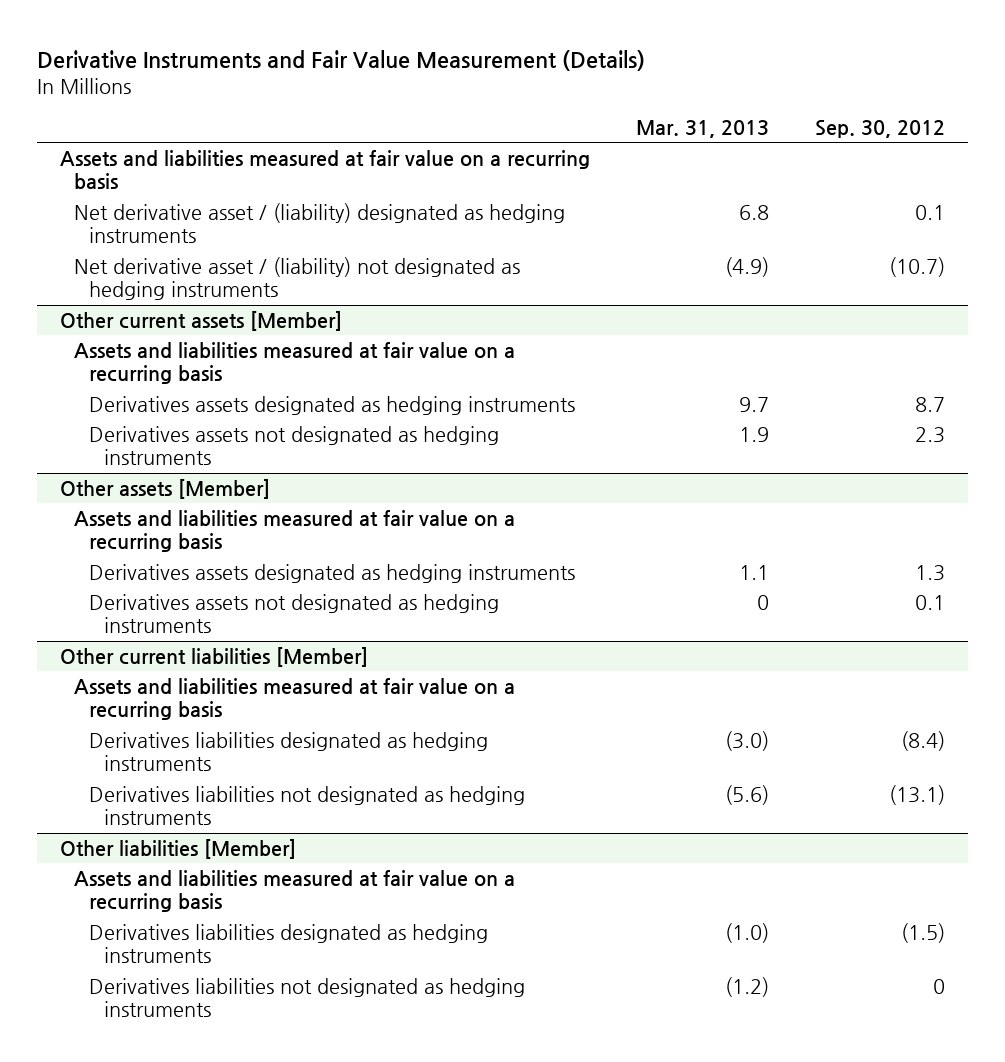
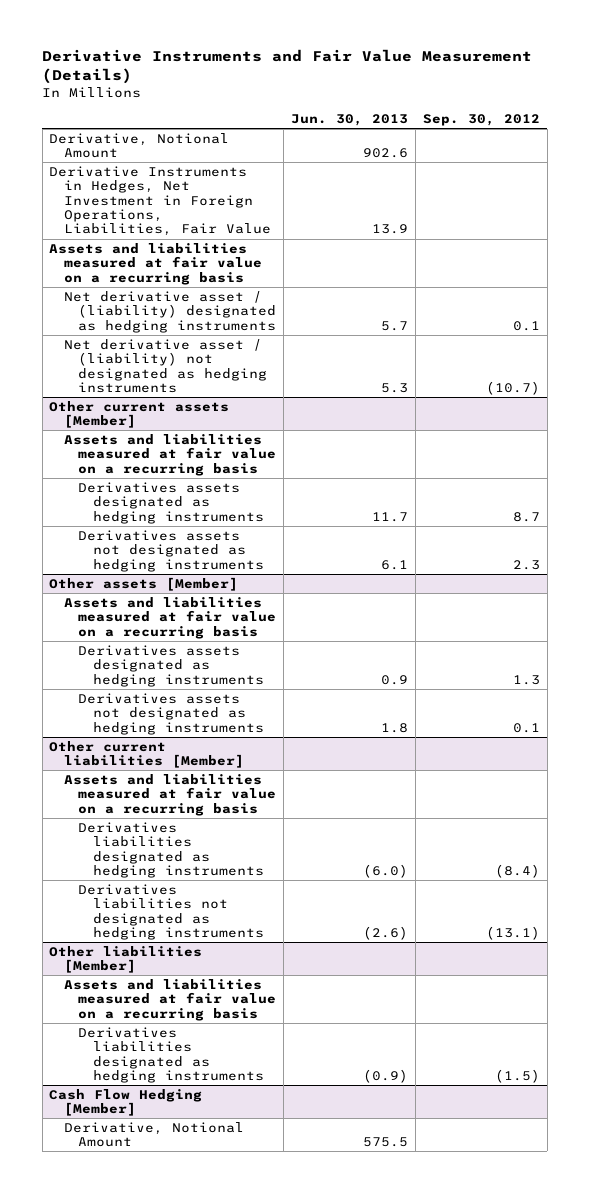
- | Mar. 31, 2013 | Sep. 30, 2012
+ | Jun. 30, 2013 | Sep. 30, 2012
+ Derivative, Notional Amount | 902.6 |
+ Derivative Instruments in Hedges, Net Investment in Foreign Operations, Liabilities, Fair Value | 13.9 |
@ Other liabilities [Member]
- Derivatives liabilities not designated as hedging instruments | (1.2) | 0
+ Cash Flow Hedging [Member]
+ Derivative, Notional Amount | 575.5 |

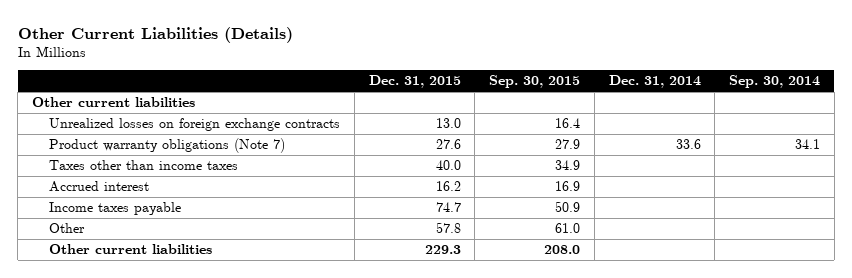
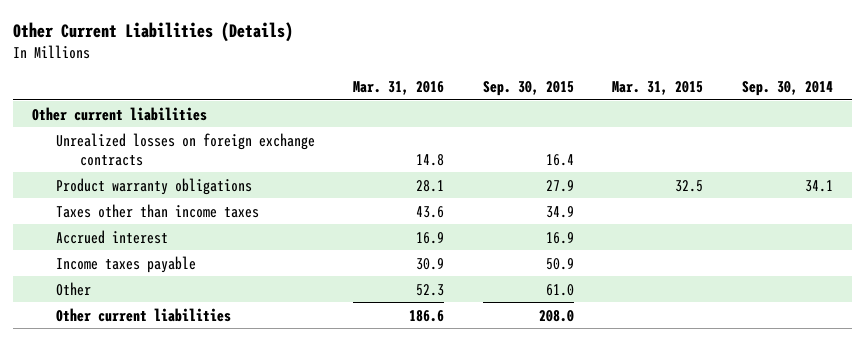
- | Dec. 31, 2015 | Sep. 30, 2015 | Dec. 31, 2014 | Sep. 30, 2014
+ | Mar. 31, 2016 | Sep. 30, 2015 | Mar. 31, 2015 | Sep. 30, 2014
- Product warranty obligations (Note 7) | 27.6 | 27.9 | 33.6 | 34.1
+ Product warranty obligations | 28.1 | 27.9 | 32.5 | 34.1

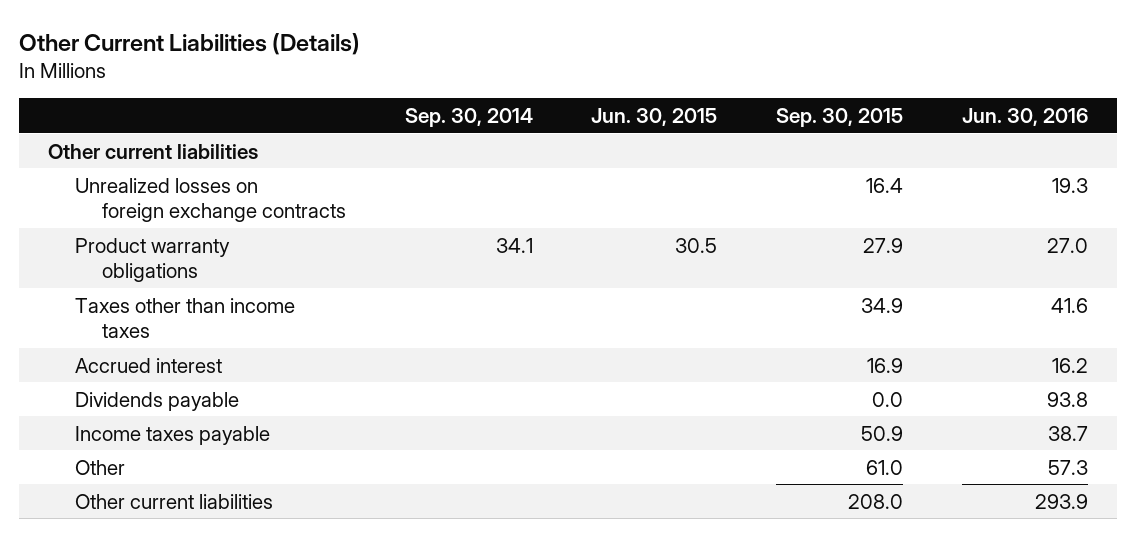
- | Mar. 31, 2016 | Sep. 30, 2015 | Mar. 31, 2015 | Sep. 30, 2014
+ | Sep. 30, 2014 | Jun. 30, 2015 | Sep. 30, 2015 | Jun. 30, 2016
+ Dividends payable | | | 0.0 | 93.8

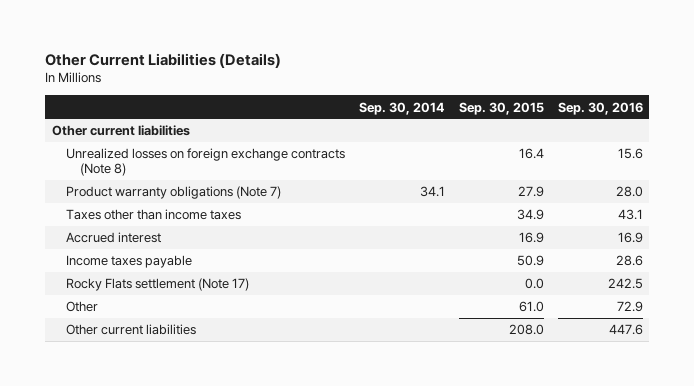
- | Sep. 30, 2014 | Jun. 30, 2015 | Sep. 30, 2015 | Jun. 30, 2016
+ | Sep. 30, 2014 | Sep. 30, 2015 | Sep. 30, 2016
- Unrealized losses on foreign exchange contracts | | | 16.4 | 19.3
- Product warranty obligations | 34.1 | 30.5 | 27.9 | 27.0
+ Unrealized losses on foreign exchange contracts (Note 8) | | 16.4 | 15.6
+ Product warranty obligations (Note 7) | 34.1 | 27.9 | 28.0
- Dividends payable | | | 0.0 | 93.8
+ Rocky Flats settlement (Note 17) | | 0.0 | 242.5

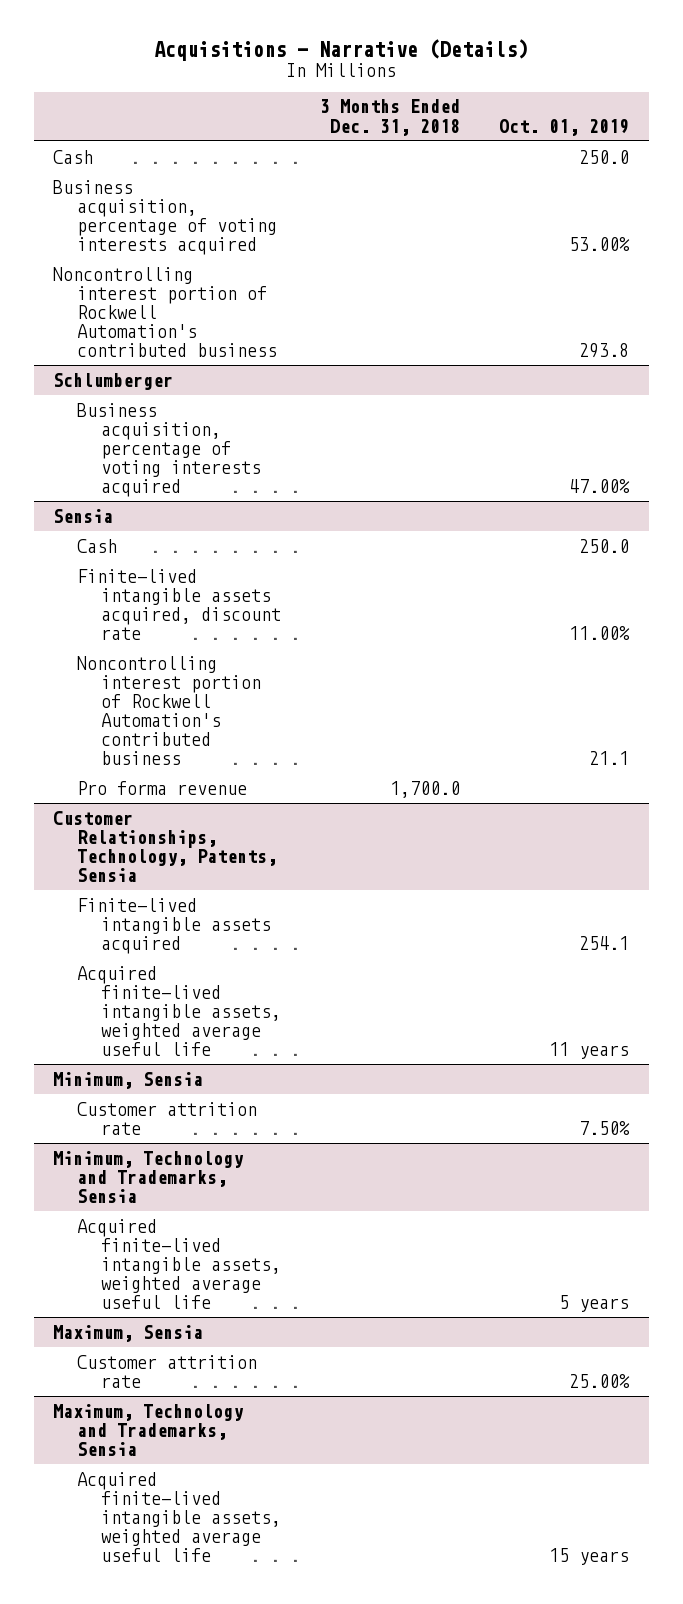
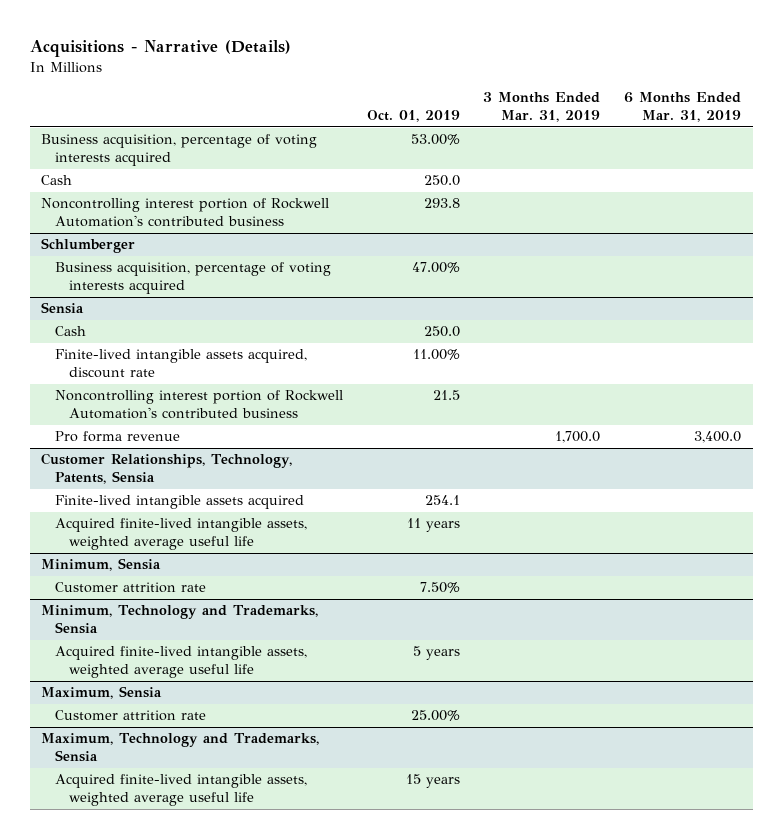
- | 3 Months Ended Dec. 31, 2018 | Oct. 01, 2019
+ | Oct. 01, 2019 | 3 Months Ended Mar. 31, 2019 | 6 Months Ended Mar. 31, 2019
moved down: Cash | 250.0 | |
@ Sensia
- Noncontrolling interest portion of Rockwell Automation's contributed business | | 21.1
+ Noncontrolling interest portion of Rockwell Automation's contributed business | 21.5 | |

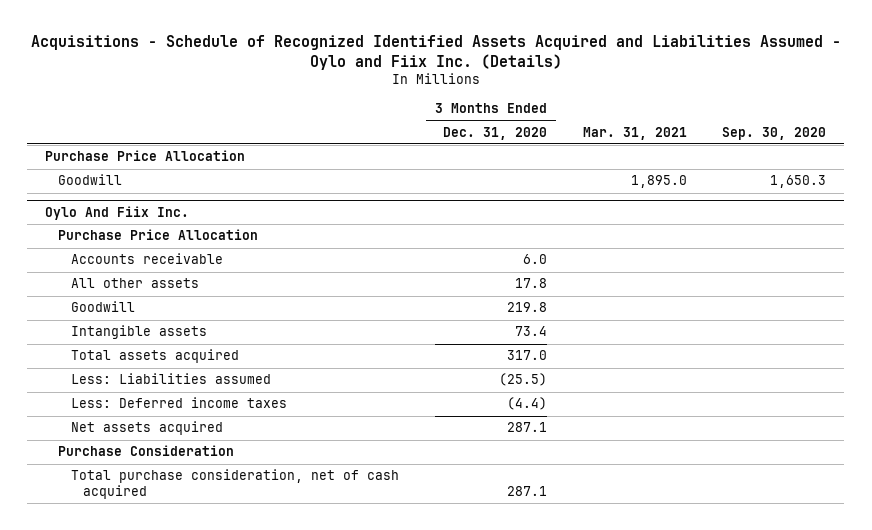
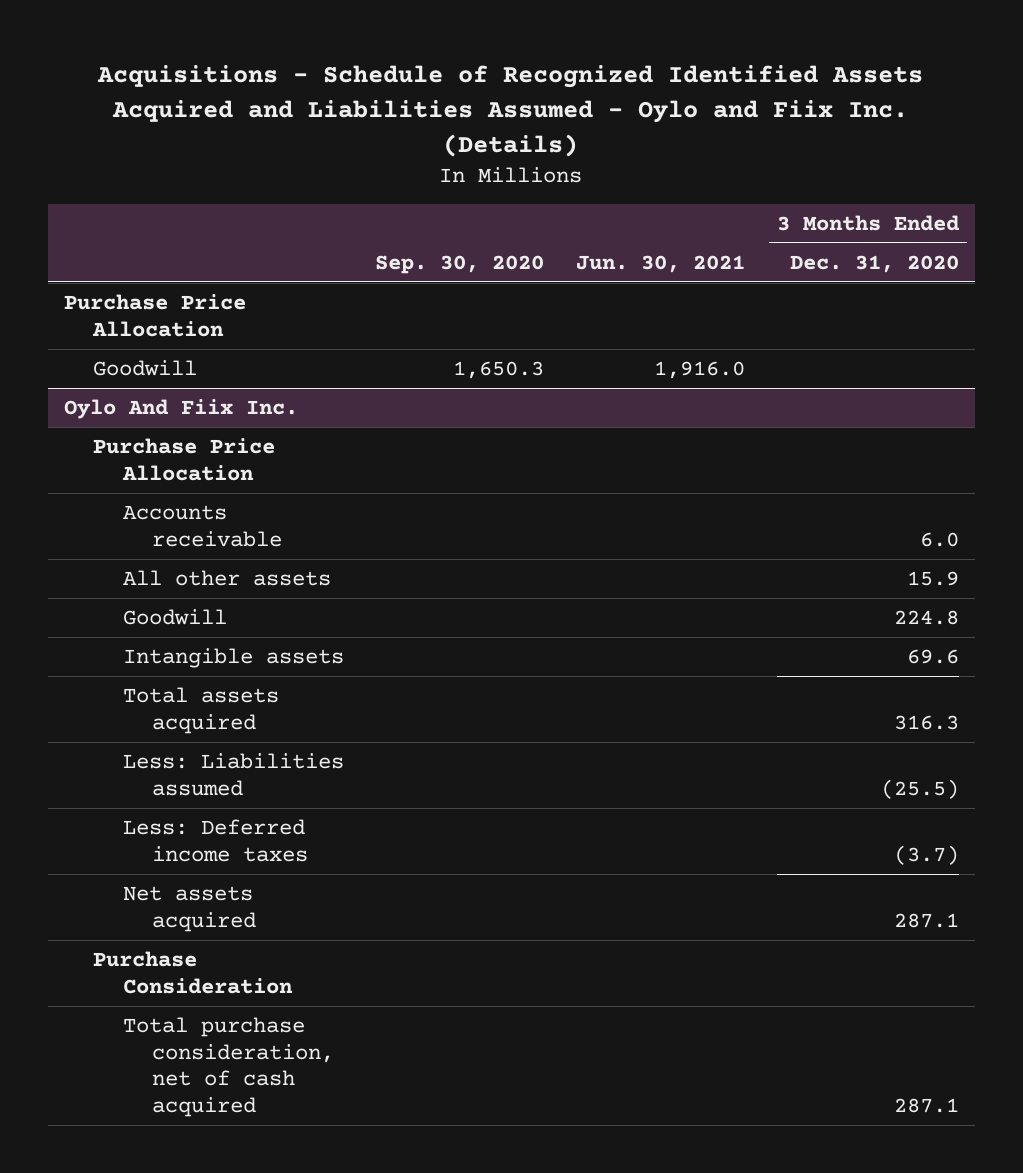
- | 3 Months Ended Dec. 31, 2020 | Mar. 31, 2021 | Sep. 30, 2020
+ | Sep. 30, 2020 | Jun. 30, 2021 | 3 Months Ended Dec. 31, 2020
@ Oylo And Fiix Inc.
- All other assets | 17.8 | |
- Goodwill | 219.8 | |
- Intangible assets | 73.4 | |
- Total assets acquired | 317.0 | |
+ All other assets | | | 15.9
+ Goodwill | | | 224.8
+ Intangible assets | | | 69.6
+ Total assets acquired | | | 316.3
- Less: Deferred income taxes | (4.4) | |
+ Less: Deferred income taxes | | | (3.7)

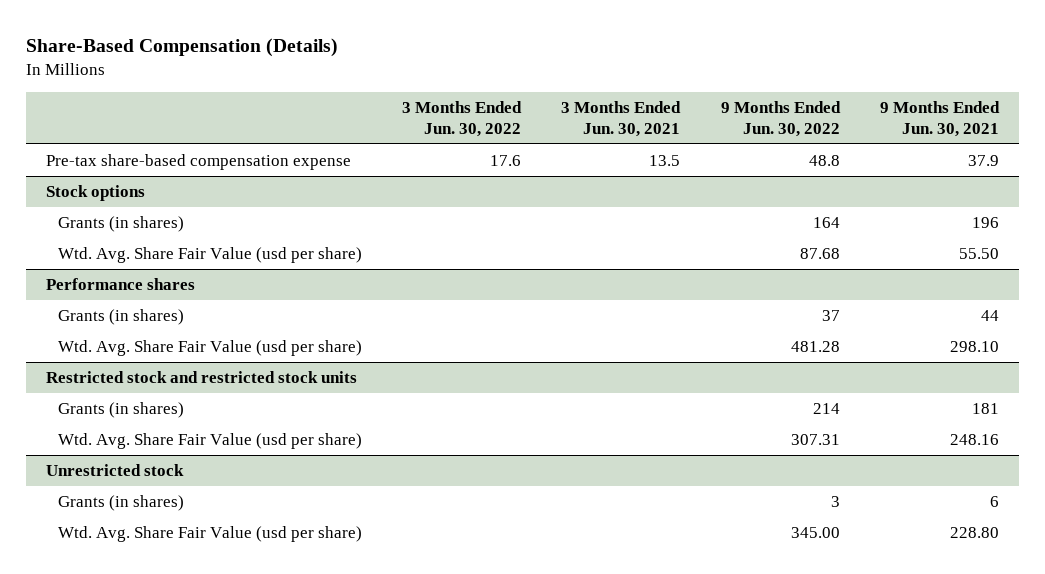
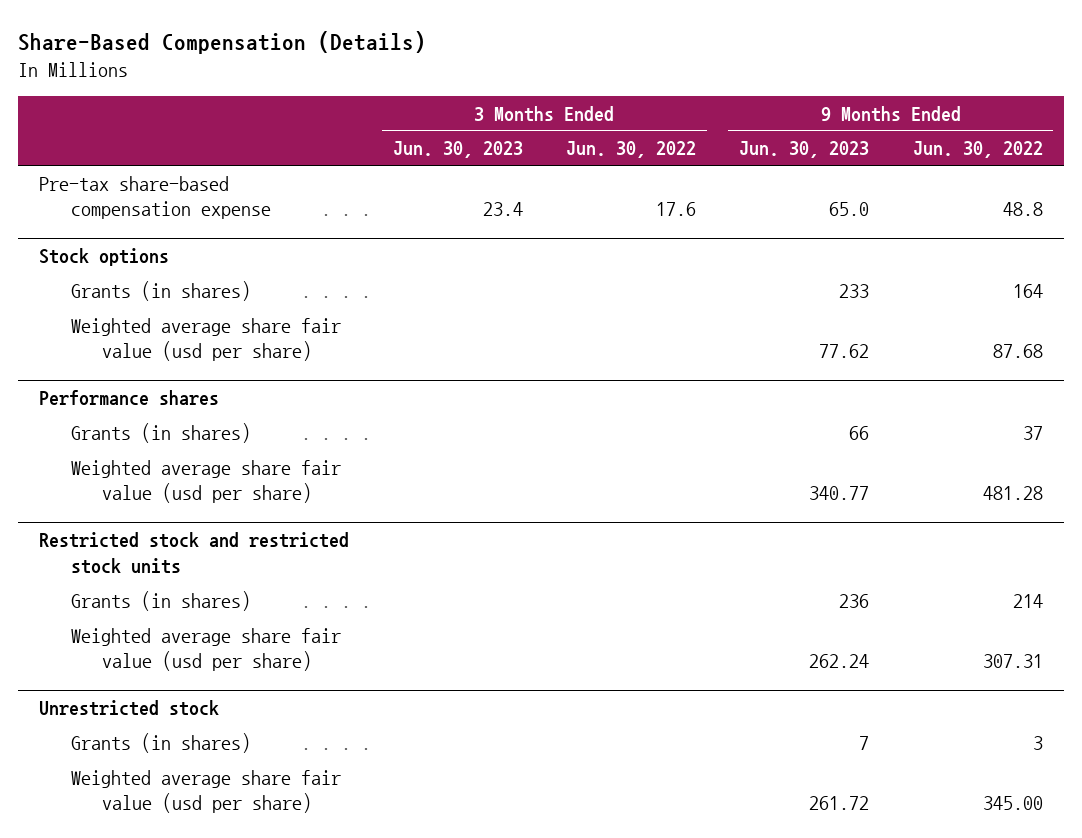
- | 3 Months Ended Jun. 30, 2022 | 3 Months Ended Jun. 30, 2021 | 9 Months Ended Jun. 30, 2022 | 9 Months Ended Jun. 30, 2021
+ | 3 Months Ended Jun. 30, 2023 | 3 Months Ended Jun. 30, 2022 | 9 Months Ended Jun. 30, 2023 | 9 Months Ended Jun. 30, 2022
@ Stock options
- Wtd. Avg. Share Fair Value (usd per share) | | | 87.68 | 55.50
+ Weighted average share fair value (usd per share) | | | 77.62 | 87.68
@ Performance shares
- Wtd. Avg. Share Fair Value (usd per share) | | | 481.28 | 298.10
+ Weighted average share fair value (usd per share) | | | 340.77 | 481.28
@ Restricted stock and restricted stock units
- Wtd. Avg. Share Fair Value (usd per share) | | | 307.31 | 248.16
+ Weighted average share fair value (usd per share) | | | 262.24 | 307.31
@ Unrestricted stock
- Wtd. Avg. Share Fair Value (usd per share) | | | 345.00 | 228.80
+ Weighted average share fair value (usd per share) | | | 261.72 | 345.00

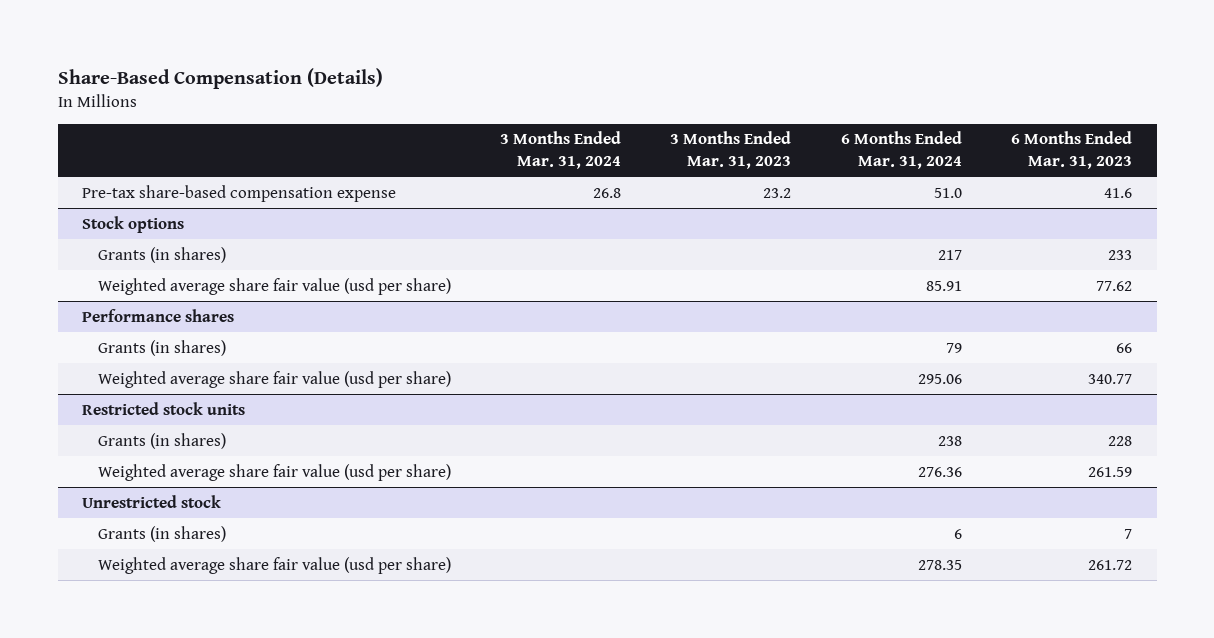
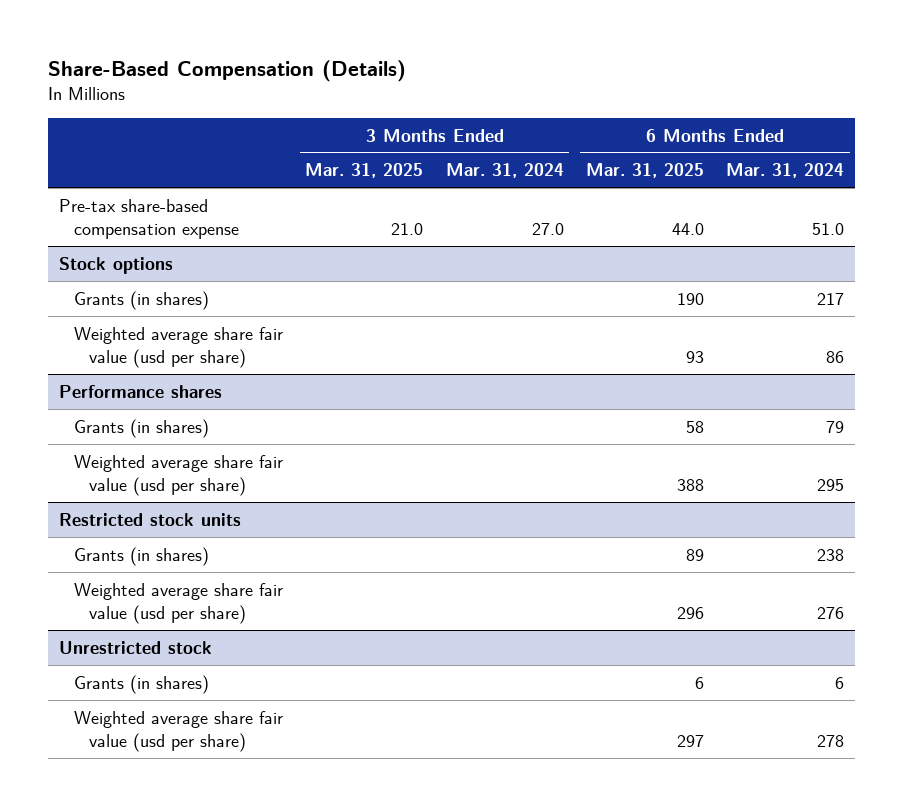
- | 3 Months Ended Mar. 31, 2024 | 3 Months Ended Mar. 31, 2023 | 6 Months Ended Mar. 31, 2024 | 6 Months Ended Mar. 31, 2023
+ | 3 Months Ended Mar. 31, 2025 | 3 Months Ended Mar. 31, 2024 | 6 Months Ended Mar. 31, 2025 | 6 Months Ended Mar. 31, 2024
- Pre-tax share-based compensation expense | 26.8 | 23.2 | 51.0 | 41.6
+ Pre-tax share-based compensation expense | 21.0 | 27.0 | 44.0 | 51.0
@ Stock options
- Weighted average share fair value (usd per share) | | | 85.91 | 77.62
+ Weighted average share fair value (usd per share) | | | 93 | 86
@ Performance shares
- Weighted average share fair value (usd per share) | | | 295.06 | 340.77
+ Weighted average share fair value (usd per share) | | | 388 | 295
@ Restricted stock units
- Weighted average share fair value (usd per share) | | | 276.36 | 261.59
+ Weighted average share fair value (usd per share) | | | 296 | 276
@ Unrestricted stock
- Weighted average share fair value (usd per share) | | | 278.35 | 261.72
+ Weighted average share fair value (usd per share) | | | 297 | 278

